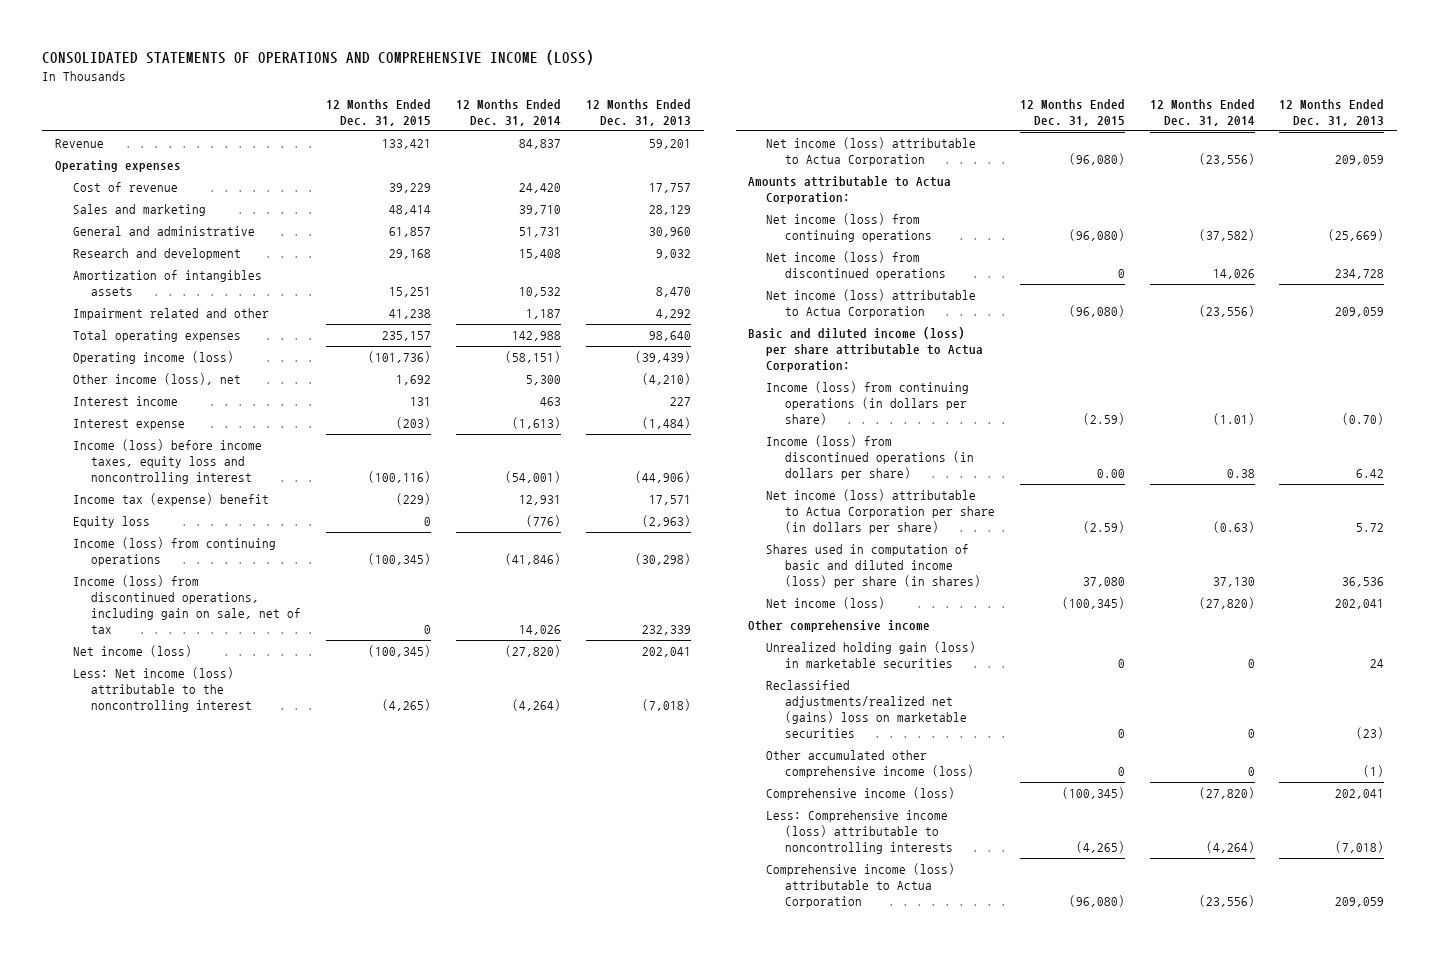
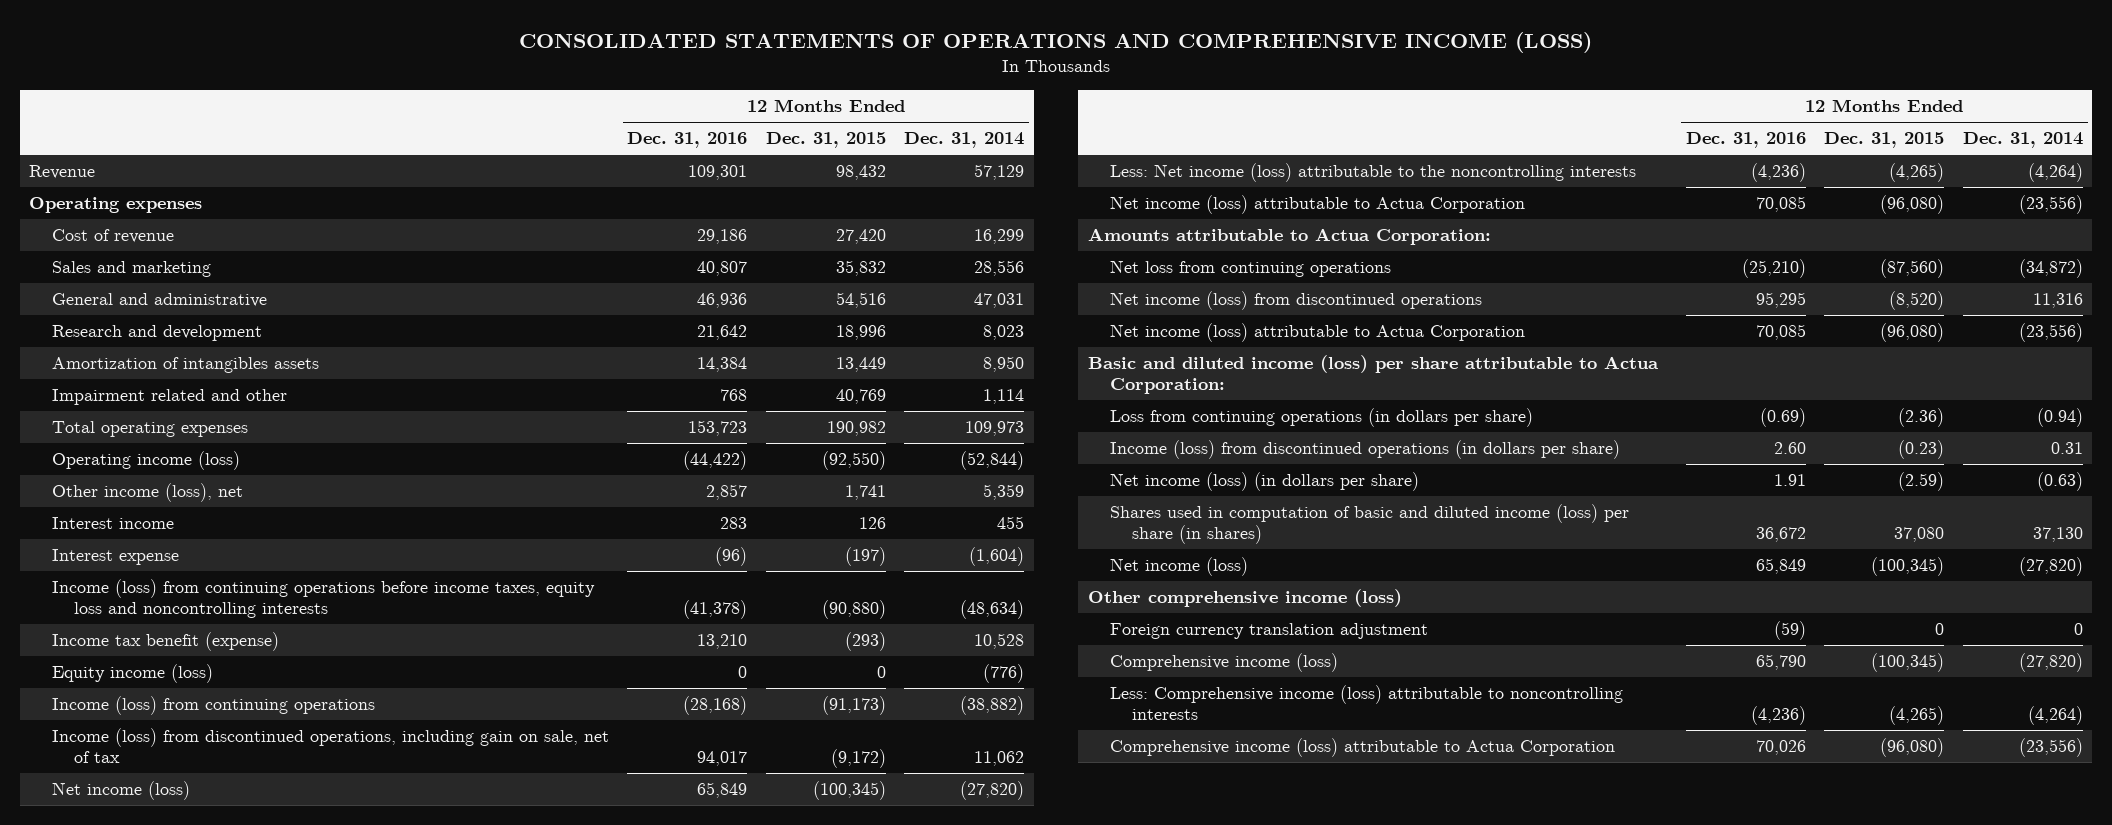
- | 12 Months Ended Dec. 31, 2015 | 12 Months Ended Dec. 31, 2014 | 12 Months Ended Dec. 31, 2013
+ | 12 Months Ended Dec. 31, 2016 | 12 Months Ended Dec. 31, 2015 | 12 Months Ended Dec. 31, 2014
- Revenue | 133,421 | 84,837 | 59,201
+ Revenue | 109,301 | 98,432 | 57,129
- Cost of revenue | 39,229 | 24,420 | 17,757
- Sales and marketing | 48,414 | 39,710 | 28,129
- General and administrative | 61,857 | 51,731 | 30,960
- Research and development | 29,168 | 15,408 | 9,032
- Amortization of intangibles assets | 15,251 | 10,532 | 8,470
- Impairment related and other | 41,238 | 1,187 | 4,292
- Total operating expenses | 235,157 | 142,988 | 98,640
- Operating income (loss) | (101,736) | (58,151) | (39,439)
- Other income (loss), net | 1,692 | 5,300 | (4,210)
- Interest income | 131 | 463 | 227
- Interest expense | (203) | (1,613) | (1,484)
- Income (loss) before income taxes, equity loss and noncontrolling interest | (100,116) | (54,001) | (44,906)
- Income tax (expense) benefit | (229) | 12,931 | 17,571
- Equity loss | 0 | (776) | (2,963)
- Income (loss) from continuing operations | (100,345) | (41,846) | (30,298)
- Income (loss) from discontinued operations, including gain on sale, net of tax | 0 | 14,026 | 232,339
+ Cost of revenue | 29,186 | 27,420 | 16,299
+ Sales and marketing | 40,807 | 35,832 | 28,556
+ General and administrative | 46,936 | 54,516 | 47,031
+ Research and development | 21,642 | 18,996 | 8,023
+ Amortization of intangibles assets | 14,384 | 13,449 | 8,950
+ Impairment related and other | 768 | 40,769 | 1,114
+ Total operating expenses | 153,723 | 190,982 | 109,973
+ Operating income (loss) | (44,422) | (92,550) | (52,844)
+ Other income (loss), net | 2,857 | 1,741 | 5,359
+ Interest income | 283 | 126 | 455
+ Interest expense | (96) | (197) | (1,604)
+ Income (loss) from continuing operations before income taxes, equity loss and noncontrolling interests | (41,378) | (90,880) | (48,634)
+ Income tax benefit (expense) | 13,210 | (293) | 10,528
+ Equity income (loss) | 0 | 0 | (776)
+ Income (loss) from continuing operations | (28,168) | (91,173) | (38,882)
+ Income (loss) from discontinued operations, including gain on sale, net of tax | 94,017 | (9,172) | 11,062
- Less: Net income (loss) attributable to the noncontrolling interest | (4,265) | (4,264) | (7,018)
+ Less: Net income (loss) attributable to the noncontrolling interests | (4,236) | (4,265) | (4,264)
- Net income (loss) from continuing operations | (96,080) | (37,582) | (25,669)
- Net income (loss) from discontinued operations | 0 | 14,026 | 234,728
+ Net loss from continuing operations | (25,210) | (87,560) | (34,872)
+ Net income (loss) from discontinued operations | 95,295 | (8,520) | 11,316
- Income (loss) from continuing operations (in dollars per share) | (2.59) | (1.01) | (0.70)
- Income (loss) from discontinued operations (in dollars per share) | 0.00 | 0.38 | 6.42
- Net income (loss) attributable to Actua Corporation per share (in dollars per share) | (2.59) | (0.63) | 5.72
+ Loss from continuing operations (in dollars per share) | (0.69) | (2.36) | (0.94)
+ Income (loss) from discontinued operations (in dollars per share) | 2.60 | (0.23) | 0.31
+ Net income (loss) (in dollars per share) | 1.91 | (2.59) | (0.63)
- Other comprehensive income
- Unrealized holding gain (loss) in marketable securities | 0 | 0 | 24
- Reclassified adjustments/realized net (gains) loss on marketable securities | 0 | 0 | (23)
- Other accumulated other comprehensive income (loss) | 0 | 0 | (1)
+ Other comprehensive income (loss)
+ Foreign currency translation adjustment | (59) | 0 | 0

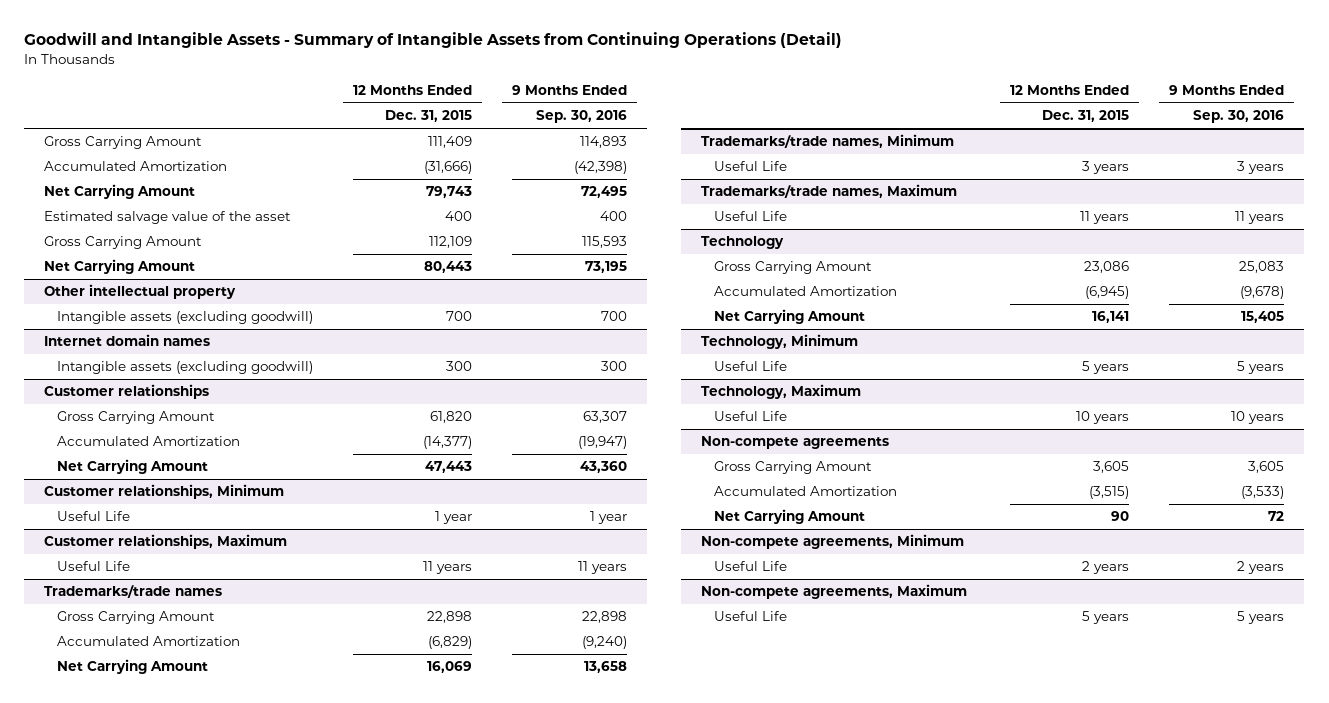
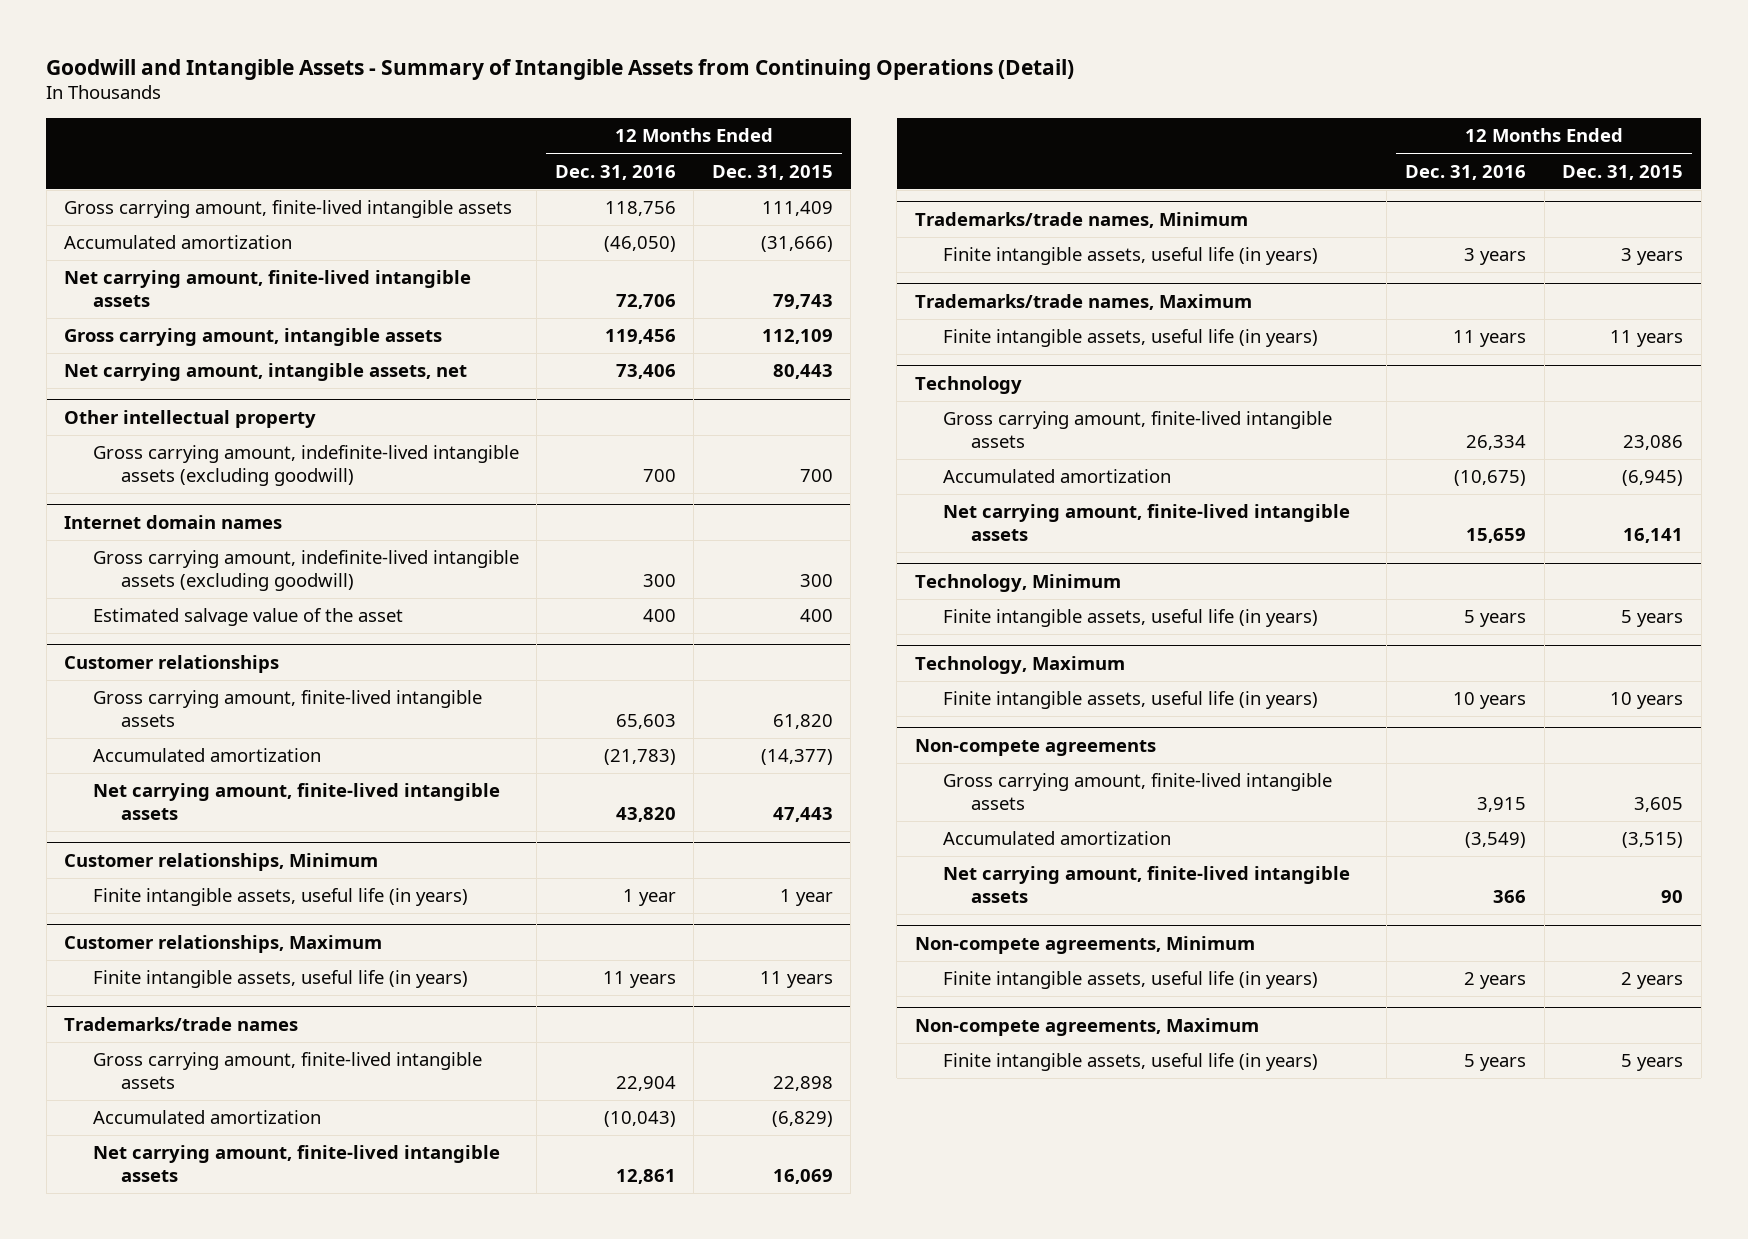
- | 12 Months Ended Dec. 31, 2015 | 9 Months Ended Sep. 30, 2016
+ | 12 Months Ended Dec. 31, 2016 | 12 Months Ended Dec. 31, 2015
- Gross Carrying Amount | 111,409 | 114,893
- Accumulated Amortization | (31,666) | (42,398)
- Net Carrying Amount | 79,743 | 72,495
- Estimated salvage value of the asset | 400 | 400
- Gross Carrying Amount | 112,109 | 115,593
- Net Carrying Amount | 80,443 | 73,195
+ Gross carrying amount, finite-lived intangible assets | 118,756 | 111,409
+ Accumulated amortization | (46,050) | (31,666)
+ Net carrying amount, finite-lived intangible assets | 72,706 | 79,743
+ Gross carrying amount, intangible assets | 119,456 | 112,109
+ Net carrying amount, intangible assets, net | 73,406 | 80,443
@ Other intellectual property
- Intangible assets (excluding goodwill) | 700 | 700
+ Gross carrying amount, indefinite-lived intangible assets (excluding goodwill) | 700 | 700
@ Internet domain names
- Intangible assets (excluding goodwill) | 300 | 300
+ Gross carrying amount, indefinite-lived intangible assets (excluding goodwill) | 300 | 300
+ Estimated salvage value of the asset | 400 | 400
@ Customer relationships
- Gross Carrying Amount | 61,820 | 63,307
- Accumulated Amortization | (14,377) | (19,947)
- Net Carrying Amount | 47,443 | 43,360
+ Gross carrying amount, finite-lived intangible assets | 65,603 | 61,820
+ Accumulated amortization | (21,783) | (14,377)
+ Net carrying amount, finite-lived intangible assets | 43,820 | 47,443
@ Customer relationships, Minimum
- Useful Life | 1 year | 1 year
+ Finite intangible assets, useful life (in years) | 1 year | 1 year
@ Customer relationships, Maximum
- Useful Life | 11 years | 11 years
+ Finite intangible assets, useful life (in years) | 11 years | 11 years
@ Trademarks/trade names
- Gross Carrying Amount | 22,898 | 22,898
- Accumulated Amortization | (6,829) | (9,240)
- Net Carrying Amount | 16,069 | 13,658
+ Gross carrying amount, finite-lived intangible assets | 22,904 | 22,898
+ Accumulated amortization | (10,043) | (6,829)
+ Net carrying amount, finite-lived intangible assets | 12,861 | 16,069
@ Trademarks/trade names, Minimum
- Useful Life | 3 years | 3 years
+ Finite intangible assets, useful life (in years) | 3 years | 3 years
@ Trademarks/trade names, Maximum
- Useful Life | 11 years | 11 years
+ Finite intangible assets, useful life (in years) | 11 years | 11 years
@ Technology
- Gross Carrying Amount | 23,086 | 25,083
- Accumulated Amortization | (6,945) | (9,678)
- Net Carrying Amount | 16,141 | 15,405
+ Gross carrying amount, finite-lived intangible assets | 26,334 | 23,086
+ Accumulated amortization | (10,675) | (6,945)
+ Net carrying amount, finite-lived intangible assets | 15,659 | 16,141
@ Technology, Minimum
- Useful Life | 5 years | 5 years
+ Finite intangible assets, useful life (in years) | 5 years | 5 years
@ Technology, Maximum
- Useful Life | 10 years | 10 years
+ Finite intangible assets, useful life (in years) | 10 years | 10 years
@ Non-compete agreements
- Gross Carrying Amount | 3,605 | 3,605
- Accumulated Amortization | (3,515) | (3,533)
- Net Carrying Amount | 90 | 72
+ Gross carrying amount, finite-lived intangible assets | 3,915 | 3,605
+ Accumulated amortization | (3,549) | (3,515)
+ Net carrying amount, finite-lived intangible assets | 366 | 90
@ Non-compete agreements, Minimum
- Useful Life | 2 years | 2 years
+ Finite intangible assets, useful life (in years) | 2 years | 2 years
@ Non-compete agreements, Maximum
- Useful Life | 5 years | 5 years
+ Finite intangible assets, useful life (in years) | 5 years | 5 years

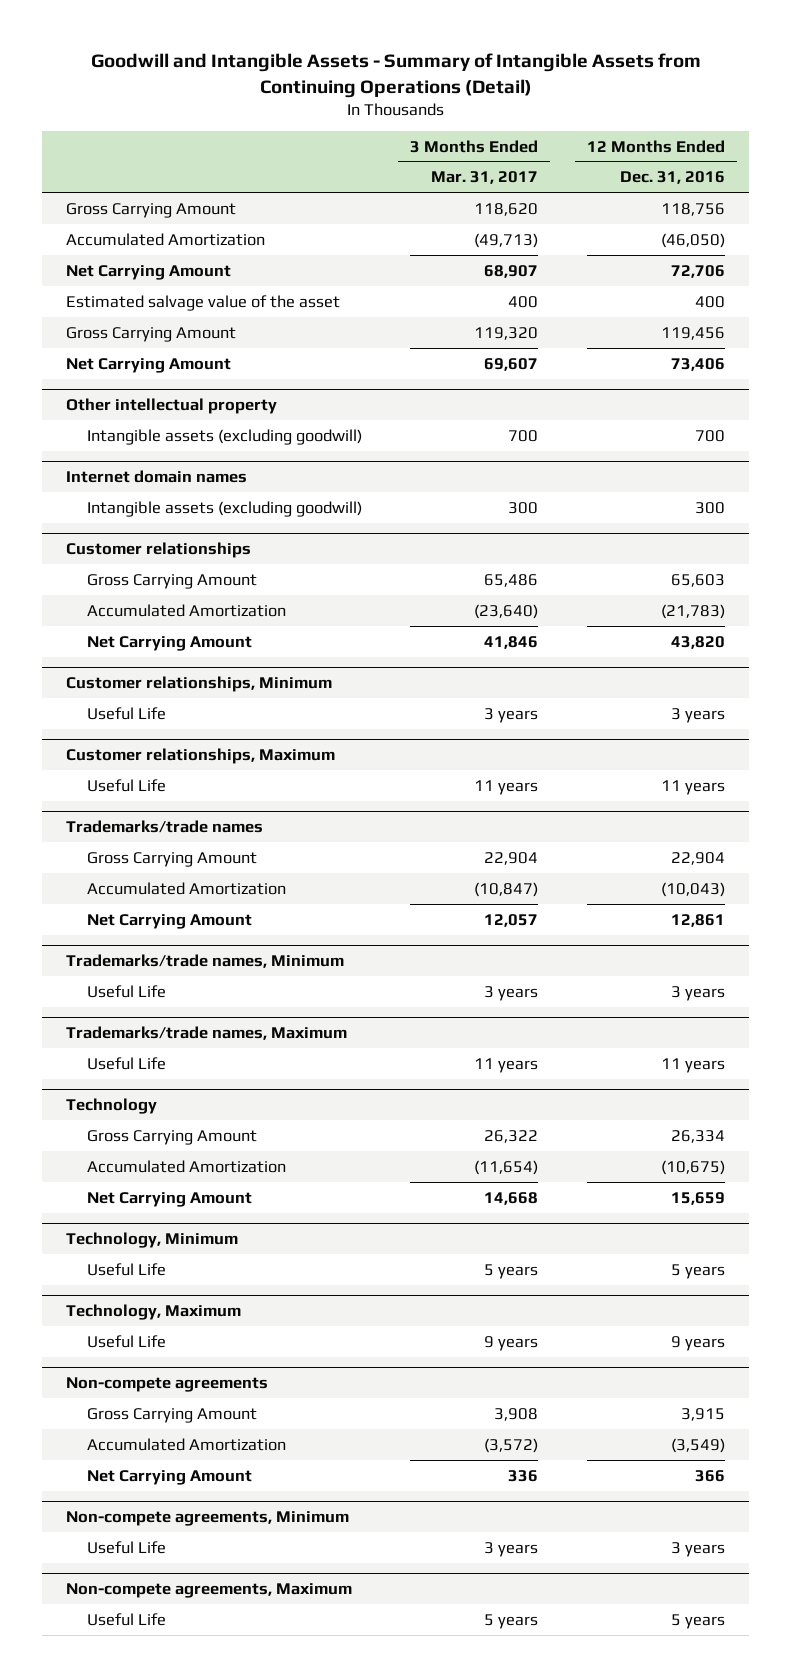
- | 12 Months Ended Dec. 31, 2016 | 12 Months Ended Dec. 31, 2015
+ | 3 Months Ended Mar. 31, 2017 | 12 Months Ended Dec. 31, 2016
- Gross carrying amount, finite-lived intangible assets | 118,756 | 111,409
- Accumulated amortization | (46,050) | (31,666)
- Net carrying amount, finite-lived intangible assets | 72,706 | 79,743
- Gross carrying amount, intangible assets | 119,456 | 112,109
- Net carrying amount, intangible assets, net | 73,406 | 80,443
+ Gross Carrying Amount | 118,620 | 118,756
+ Accumulated Amortization | (49,713) | (46,050)
+ Net Carrying Amount | 68,907 | 72,706
+ Estimated salvage value of the asset | 400 | 400
+ Gross Carrying Amount | 119,320 | 119,456
+ Net Carrying Amount | 69,607 | 73,406
@ Other intellectual property
- Gross carrying amount, indefinite-lived intangible assets (excluding goodwill) | 700 | 700
+ Intangible assets (excluding goodwill) | 700 | 700
@ Internet domain names
- Gross carrying amount, indefinite-lived intangible assets (excluding goodwill) | 300 | 300
- Estimated salvage value of the asset | 400 | 400
+ Intangible assets (excluding goodwill) | 300 | 300
@ Customer relationships
- Gross carrying amount, finite-lived intangible assets | 65,603 | 61,820
- Accumulated amortization | (21,783) | (14,377)
- Net carrying amount, finite-lived intangible assets | 43,820 | 47,443
+ Gross Carrying Amount | 65,486 | 65,603
+ Accumulated Amortization | (23,640) | (21,783)
+ Net Carrying Amount | 41,846 | 43,820
@ Customer relationships, Minimum
- Finite intangible assets, useful life (in years) | 1 year | 1 year
+ Useful Life | 3 years | 3 years
@ Customer relationships, Maximum
- Finite intangible assets, useful life (in years) | 11 years | 11 years
+ Useful Life | 11 years | 11 years
@ Trademarks/trade names
- Gross carrying amount, finite-lived intangible assets | 22,904 | 22,898
- Accumulated amortization | (10,043) | (6,829)
- Net carrying amount, finite-lived intangible assets | 12,861 | 16,069
+ Gross Carrying Amount | 22,904 | 22,904
+ Accumulated Amortization | (10,847) | (10,043)
+ Net Carrying Amount | 12,057 | 12,861
@ Trademarks/trade names, Minimum
- Finite intangible assets, useful life (in years) | 3 years | 3 years
+ Useful Life | 3 years | 3 years
@ Trademarks/trade names, Maximum
- Finite intangible assets, useful life (in years) | 11 years | 11 years
+ Useful Life | 11 years | 11 years
@ Technology
- Gross carrying amount, finite-lived intangible assets | 26,334 | 23,086
- Accumulated amortization | (10,675) | (6,945)
- Net carrying amount, finite-lived intangible assets | 15,659 | 16,141
+ Gross Carrying Amount | 26,322 | 26,334
+ Accumulated Amortization | (11,654) | (10,675)
+ Net Carrying Amount | 14,668 | 15,659
@ Technology, Minimum
- Finite intangible assets, useful life (in years) | 5 years | 5 years
+ Useful Life | 5 years | 5 years
@ Technology, Maximum
- Finite intangible assets, useful life (in years) | 10 years | 10 years
+ Useful Life | 9 years | 9 years
@ Non-compete agreements
- Gross carrying amount, finite-lived intangible assets | 3,915 | 3,605
- Accumulated amortization | (3,549) | (3,515)
- Net carrying amount, finite-lived intangible assets | 366 | 90
+ Gross Carrying Amount | 3,908 | 3,915
+ Accumulated Amortization | (3,572) | (3,549)
+ Net Carrying Amount | 336 | 366
@ Non-compete agreements, Minimum
- Finite intangible assets, useful life (in years) | 2 years | 2 years
+ Useful Life | 3 years | 3 years
@ Non-compete agreements, Maximum
- Finite intangible assets, useful life (in years) | 5 years | 5 years
+ Useful Life | 5 years | 5 years

